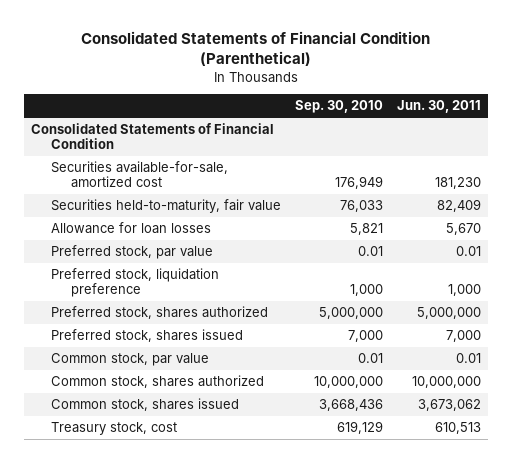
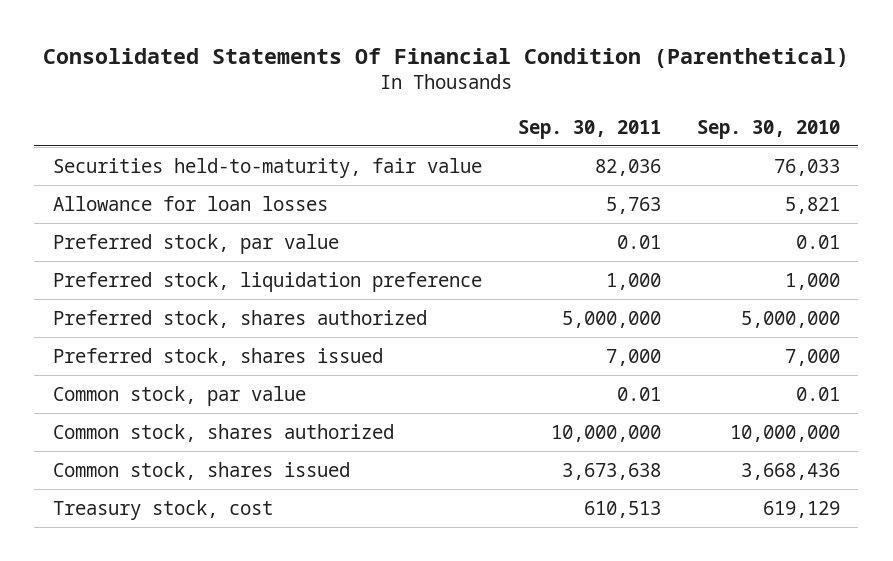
- Consolidated Statements of Financial Condition (Parenthetical)
+ Consolidated Statements Of Financial Condition (Parenthetical)
- | Sep. 30, 2010 | Jun. 30, 2011
+ | Sep. 30, 2011 | Sep. 30, 2010
- Consolidated Statements of Financial Condition
- Securities available-for-sale, amortized cost | 176,949 | 181,230

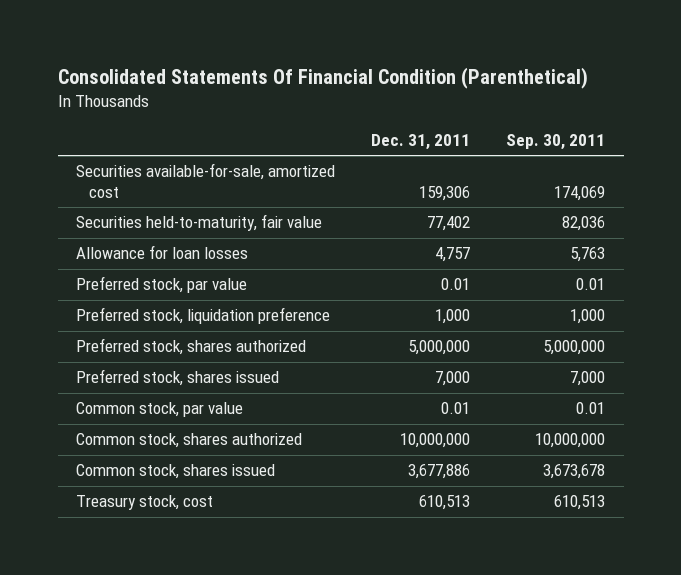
- | Sep. 30, 2011 | Sep. 30, 2010
+ | Dec. 31, 2011 | Sep. 30, 2011
+ Securities available-for-sale, amortized cost | 159,306 | 174,069
- Common stock, shares issued | 3,673,638 | 3,668,436
+ Common stock, shares issued | 3,677,886 | 3,673,678

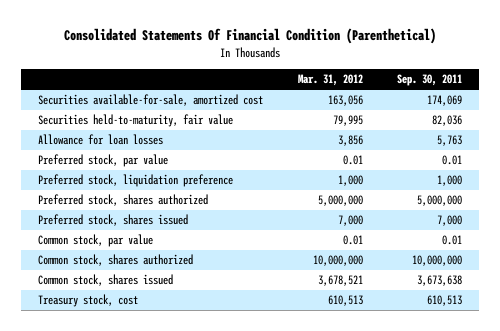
- | Dec. 31, 2011 | Sep. 30, 2011
+ | Mar. 31, 2012 | Sep. 30, 2011
- Common stock, shares issued | 3,677,886 | 3,673,678
+ Common stock, shares issued | 3,678,521 | 3,673,638

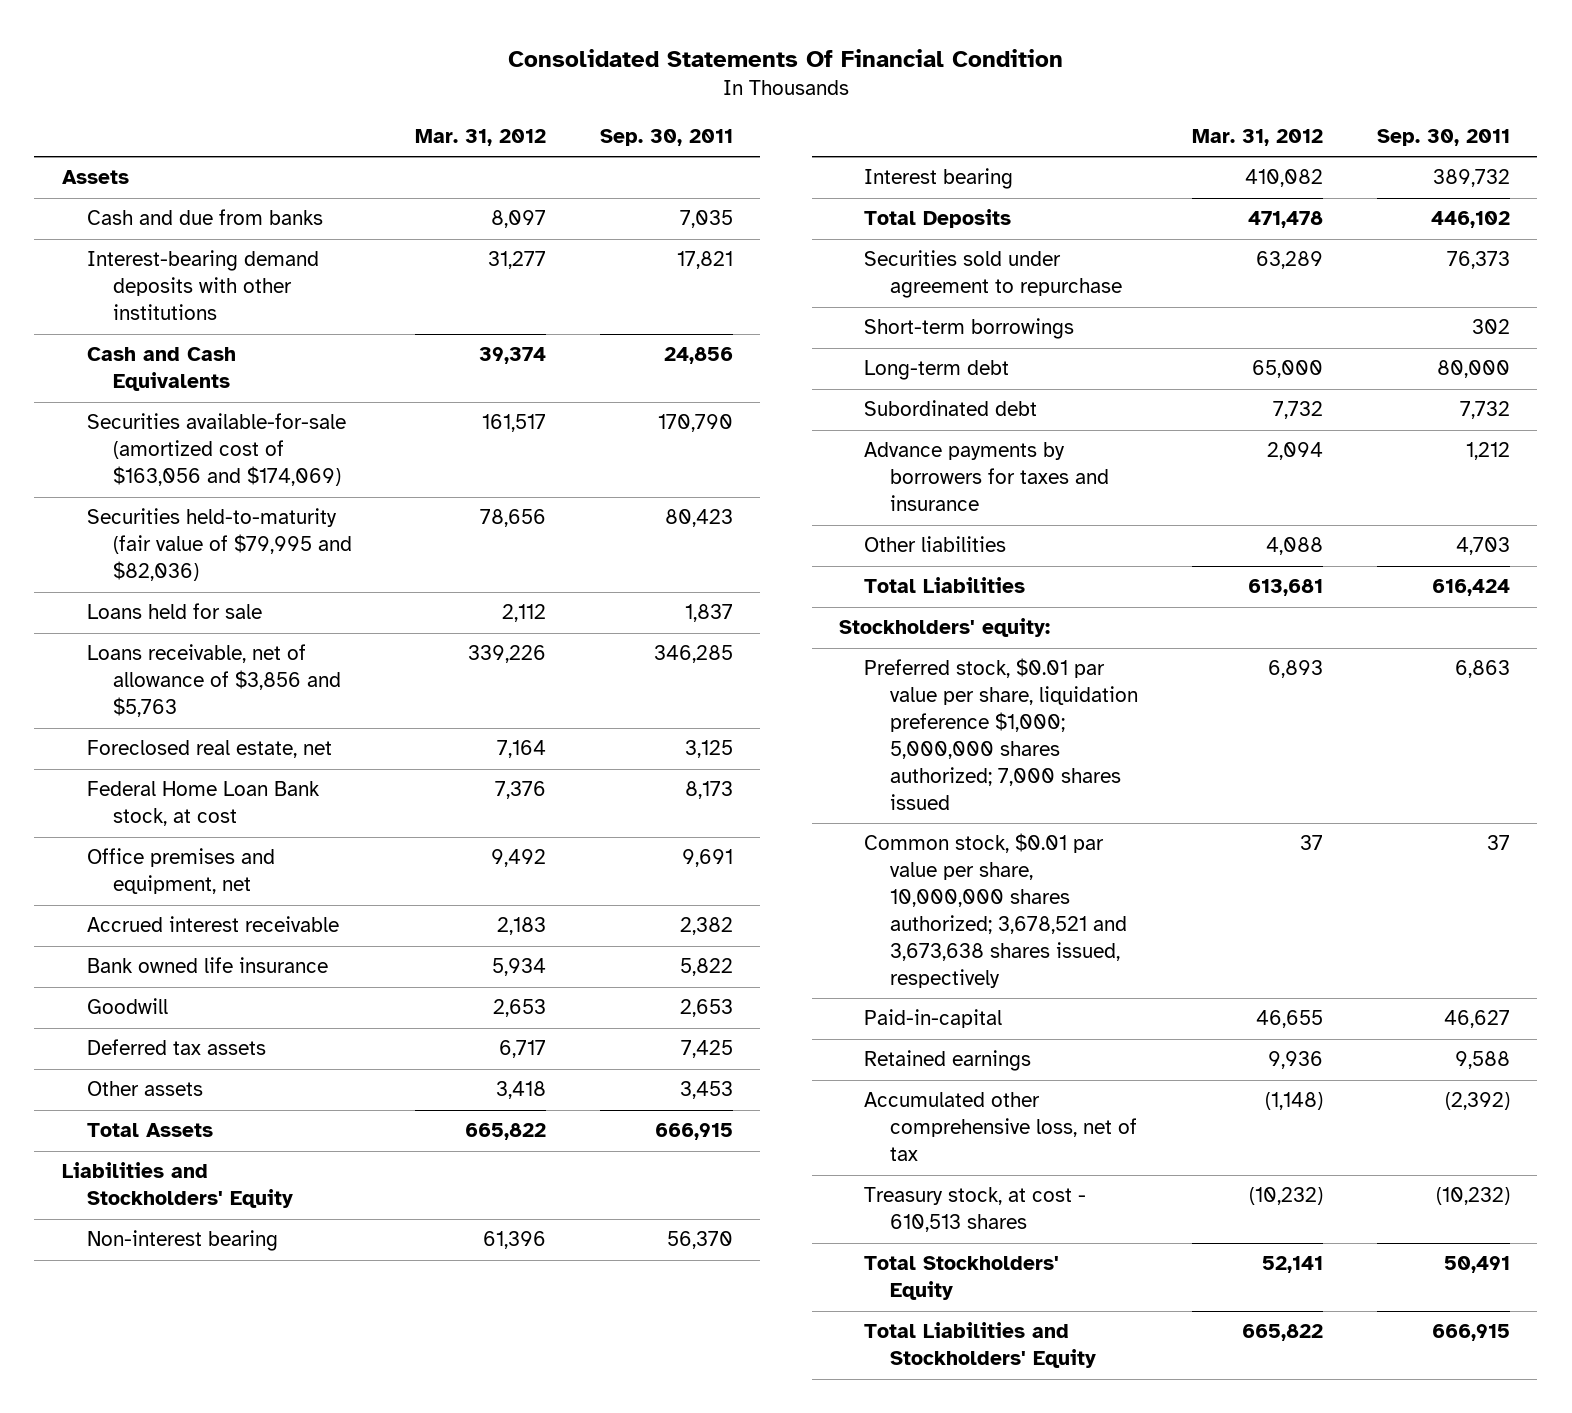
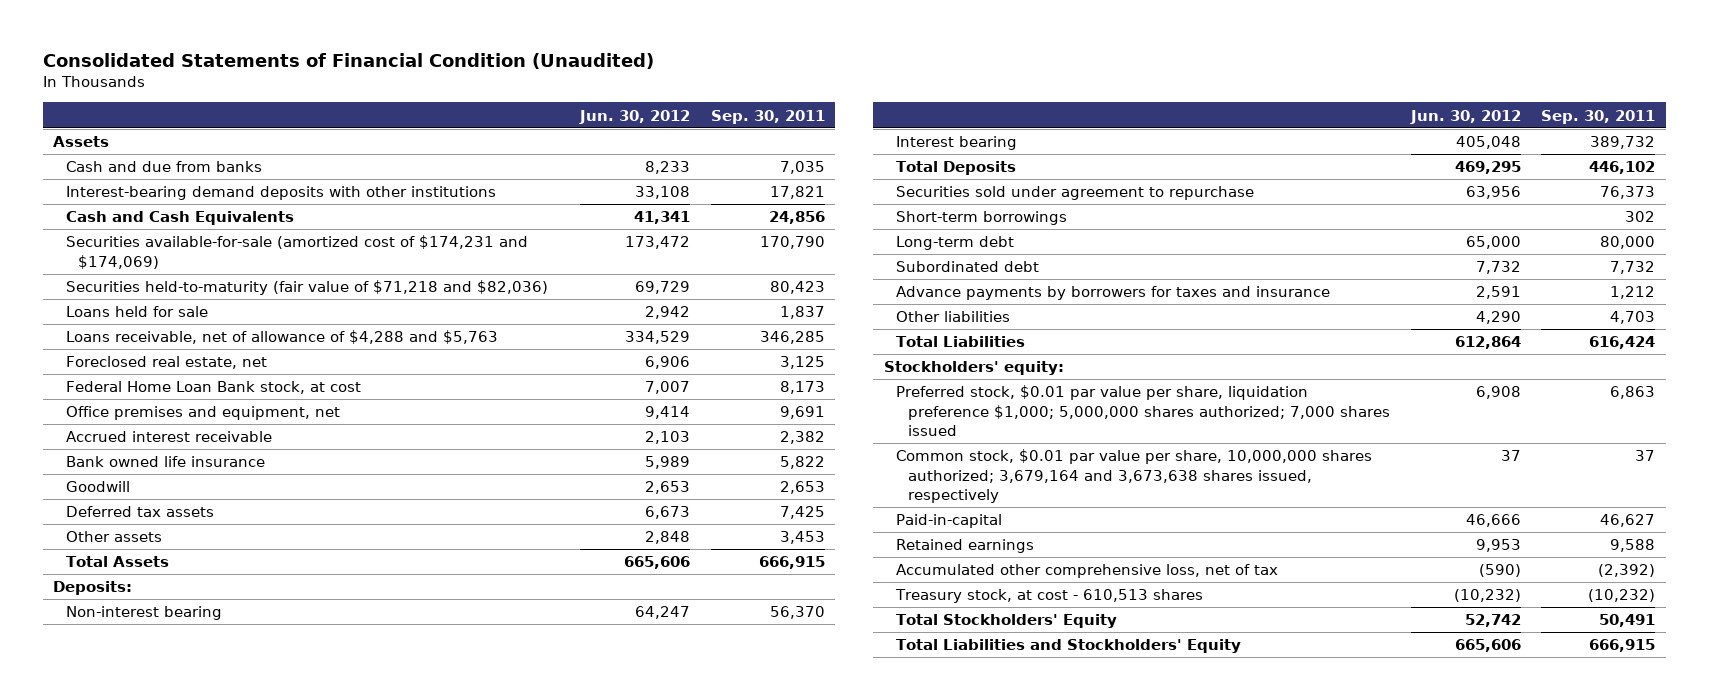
- Consolidated Statements Of Financial Condition
+ Consolidated Statements of Financial Condition (Unaudited)
- | Mar. 31, 2012 | Sep. 30, 2011
+ | Jun. 30, 2012 | Sep. 30, 2011
- Securities available-for-sale (amortized cost of $163,056 and $174,069) | 161,517 | 170,790
- Securities held-to-maturity (fair value of $79,995 and $82,036) | 78,656 | 80,423
+ Securities available-for-sale (amortized cost of $174,231 and $174,069) | 173,472 | 170,790
+ Securities held-to-maturity (fair value of $71,218 and $82,036) | 69,729 | 80,423
- Loans receivable, net of allowance of $3,856 and $5,763 | 339,226 | 346,285
+ Loans receivable, net of allowance of $4,288 and $5,763 | 334,529 | 346,285
- Liabilities and Stockholders' Equity
+ Deposits:
- Common stock, $0.01 par value per share, 10,000,000 shares authorized; 3,678,521 and 3,673,638 shares issued, respectively | 37 | 37
+ Common stock, $0.01 par value per share, 10,000,000 shares authorized; 3,679,164 and 3,673,638 shares issued, respectively | 37 | 37

